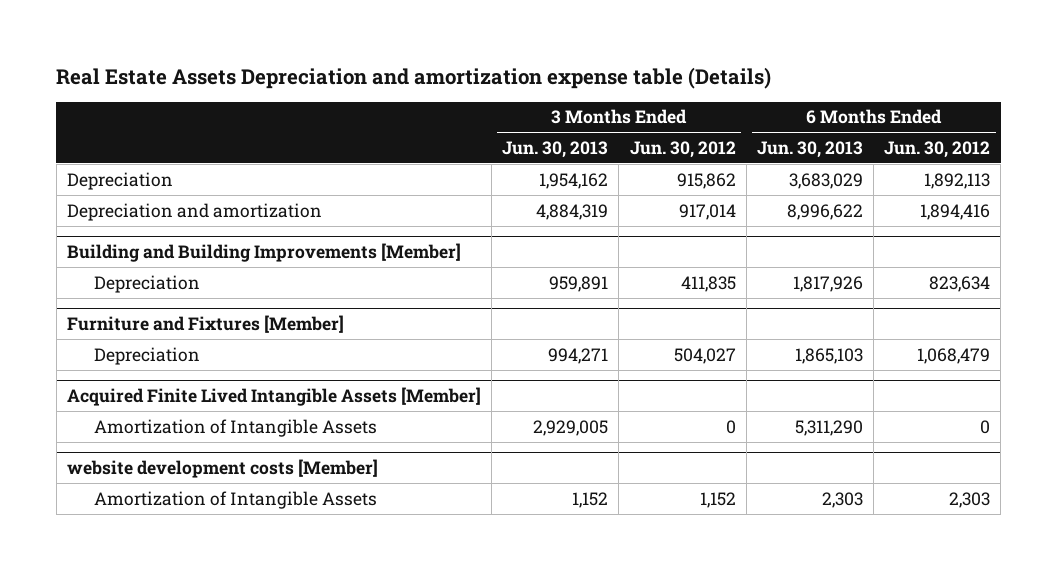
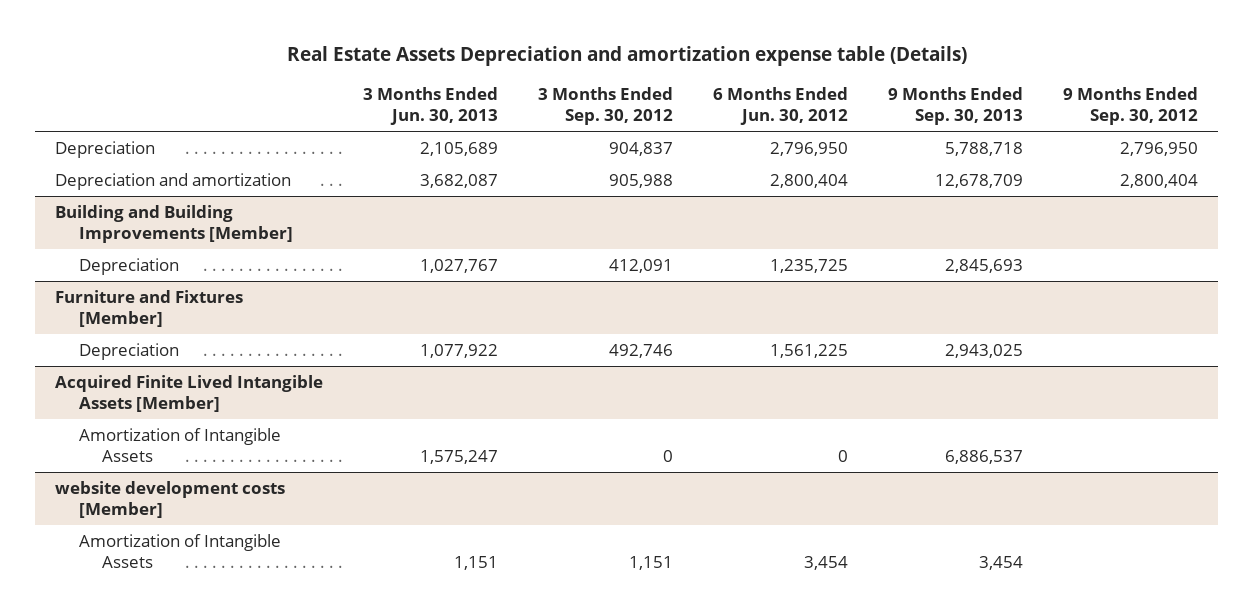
- | 3 Months Ended Jun. 30, 2013 | 3 Months Ended Jun. 30, 2012 | 6 Months Ended Jun. 30, 2013 | 6 Months Ended Jun. 30, 2012
+ | 3 Months Ended Jun. 30, 2013 | 3 Months Ended Sep. 30, 2012 | 6 Months Ended Jun. 30, 2012 | 9 Months Ended Sep. 30, 2013 | 9 Months Ended Sep. 30, 2012
- Depreciation | 1,954,162 | 915,862 | 3,683,029 | 1,892,113
- Depreciation and amortization | 4,884,319 | 917,014 | 8,996,622 | 1,894,416
+ Depreciation | 2,105,689 | 904,837 | 2,796,950 | 5,788,718 | 2,796,950
+ Depreciation and amortization | 3,682,087 | 905,988 | 2,800,404 | 12,678,709 | 2,800,404
@ Building and Building Improvements [Member]
- Depreciation | 959,891 | 411,835 | 1,817,926 | 823,634
+ Depreciation | 1,027,767 | 412,091 | 1,235,725 | 2,845,693 |
@ Furniture and Fixtures [Member]
- Depreciation | 994,271 | 504,027 | 1,865,103 | 1,068,479
+ Depreciation | 1,077,922 | 492,746 | 1,561,225 | 2,943,025 |
@ Acquired Finite Lived Intangible Assets [Member]
- Amortization of Intangible Assets | 2,929,005 | 0 | 5,311,290 | 0
+ Amortization of Intangible Assets | 1,575,247 | 0 | 0 | 6,886,537 |
@ website development costs [Member]
- Amortization of Intangible Assets | 1,152 | 1,152 | 2,303 | 2,303
+ Amortization of Intangible Assets | 1,151 | 1,151 | 3,454 | 3,454 |

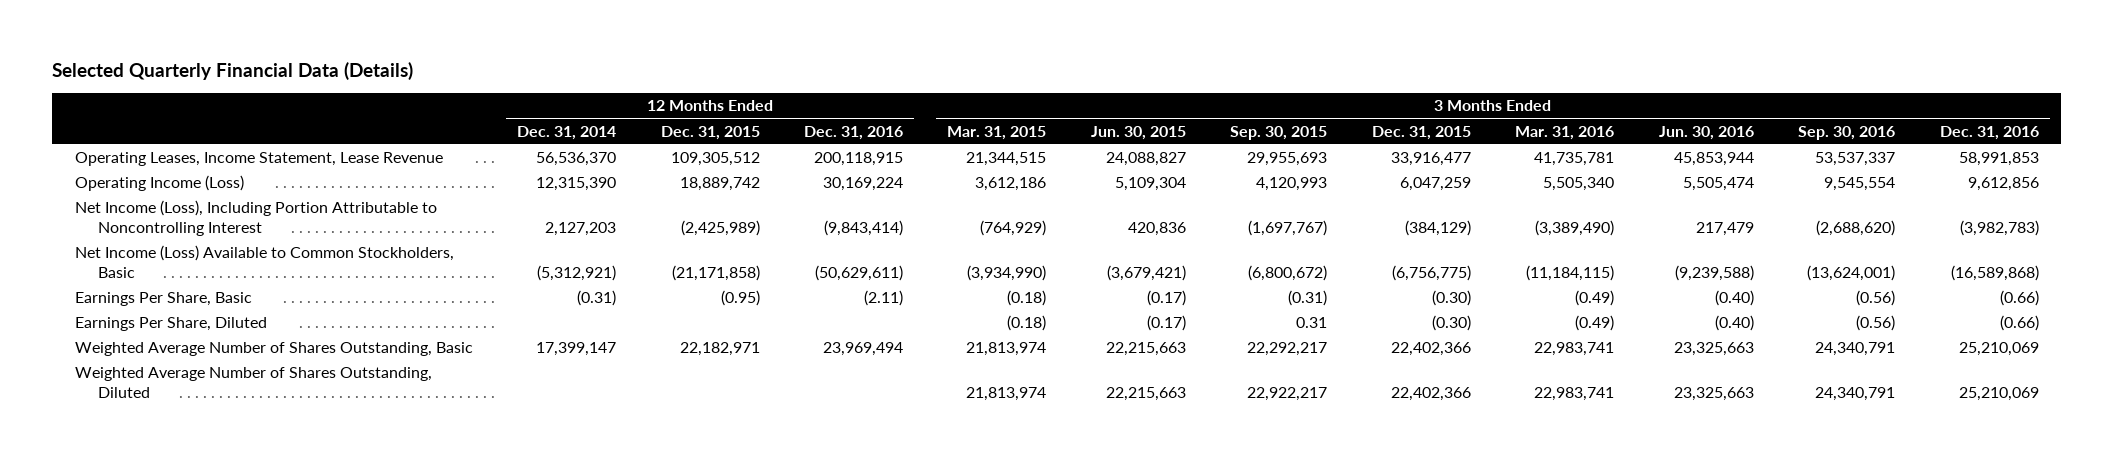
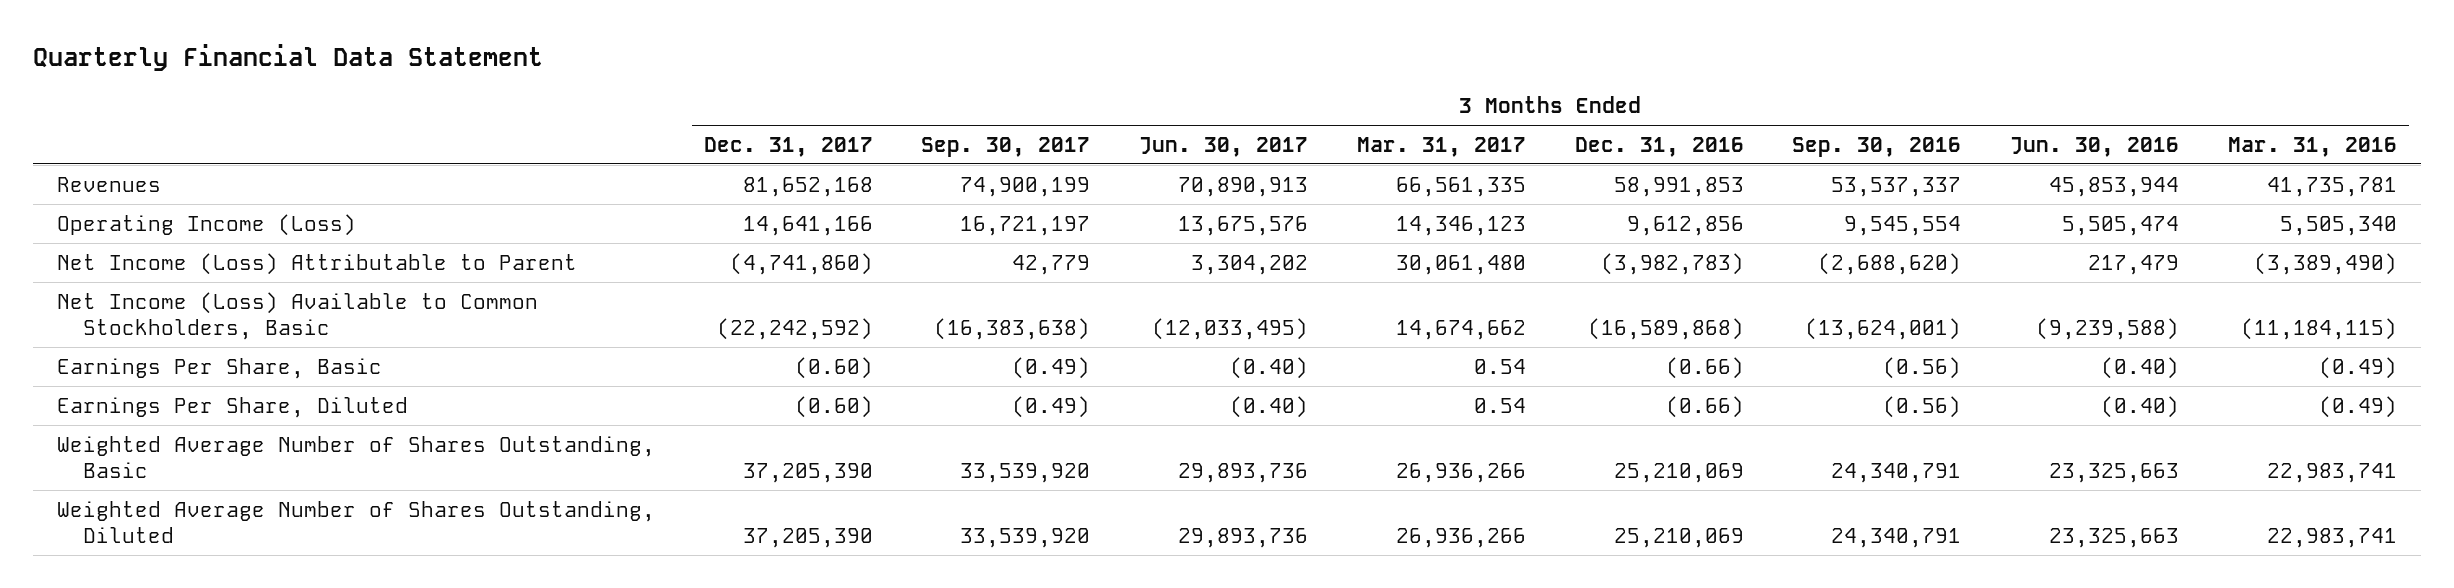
- Selected Quarterly Financial Data (Details)
+ Quarterly Financial Data Statement
- | 12 Months Ended Dec. 31, 2014 | 12 Months Ended Dec. 31, 2015 | 12 Months Ended Dec. 31, 2016 | 3 Months Ended Mar. 31, 2015 | 3 Months Ended Jun. 30, 2015 | 3 Months Ended Sep. 30, 2015 | 3 Months Ended Dec. 31, 2015 | 3 Months Ended Mar. 31, 2016 | 3 Months Ended Jun. 30, 2016 | 3 Months Ended Sep. 30, 2016 | 3 Months Ended Dec. 31, 2016
+ | 3 Months Ended Dec. 31, 2017 | 3 Months Ended Sep. 30, 2017 | 3 Months Ended Jun. 30, 2017 | 3 Months Ended Mar. 31, 2017 | 3 Months Ended Dec. 31, 2016 | 3 Months Ended Sep. 30, 2016 | 3 Months Ended Jun. 30, 2016 | 3 Months Ended Mar. 31, 2016
- Operating Leases, Income Statement, Lease Revenue | 56,536,370 | 109,305,512 | 200,118,915 | 21,344,515 | 24,088,827 | 29,955,693 | 33,916,477 | 41,735,781 | 45,853,944 | 53,537,337 | 58,991,853
+ Revenues | 81,652,168 | 74,900,199 | 70,890,913 | 66,561,335 | 58,991,853 | 53,537,337 | 45,853,944 | 41,735,781
- Net Income (Loss), Including Portion Attributable to Noncontrolling Interest | 2,127,203 | (2,425,989) | (9,843,414) | (764,929) | 420,836 | (1,697,767) | (384,129) | (3,389,490) | 217,479 | (2,688,620) | (3,982,783)
+ Net Income (Loss) Attributable to Parent | (4,741,860) | 42,779 | 3,304,202 | 30,061,480 | (3,982,783) | (2,688,620) | 217,479 | (3,389,490)

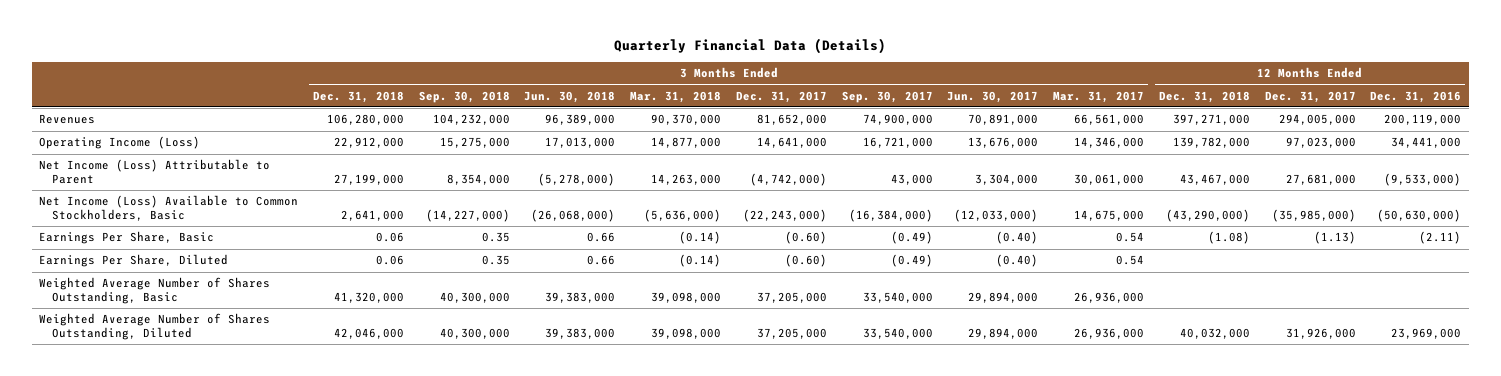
- Quarterly Financial Data Statement
+ Quarterly Financial Data (Details)
- | 3 Months Ended Dec. 31, 2017 | 3 Months Ended Sep. 30, 2017 | 3 Months Ended Jun. 30, 2017 | 3 Months Ended Mar. 31, 2017 | 3 Months Ended Dec. 31, 2016 | 3 Months Ended Sep. 30, 2016 | 3 Months Ended Jun. 30, 2016 | 3 Months Ended Mar. 31, 2016
+ | 3 Months Ended Dec. 31, 2018 | 3 Months Ended Sep. 30, 2018 | 3 Months Ended Jun. 30, 2018 | 3 Months Ended Mar. 31, 2018 | 3 Months Ended Dec. 31, 2017 | 3 Months Ended Sep. 30, 2017 | 3 Months Ended Jun. 30, 2017 | 3 Months Ended Mar. 31, 2017 | 12 Months Ended Dec. 31, 2018 | 12 Months Ended Dec. 31, 2017 | 12 Months Ended Dec. 31, 2016
- Revenues | 81,652,168 | 74,900,199 | 70,890,913 | 66,561,335 | 58,991,853 | 53,537,337 | 45,853,944 | 41,735,781
- Operating Income (Loss) | 14,641,166 | 16,721,197 | 13,675,576 | 14,346,123 | 9,612,856 | 9,545,554 | 5,505,474 | 5,505,340
- Net Income (Loss) Attributable to Parent | (4,741,860) | 42,779 | 3,304,202 | 30,061,480 | (3,982,783) | (2,688,620) | 217,479 | (3,389,490)
- Net Income (Loss) Available to Common Stockholders, Basic | (22,242,592) | (16,383,638) | (12,033,495) | 14,674,662 | (16,589,868) | (13,624,001) | (9,239,588) | (11,184,115)
+ Revenues | 106,280,000 | 104,232,000 | 96,389,000 | 90,370,000 | 81,652,000 | 74,900,000 | 70,891,000 | 66,561,000 | 397,271,000 | 294,005,000 | 200,119,000
+ Operating Income (Loss) | 22,912,000 | 15,275,000 | 17,013,000 | 14,877,000 | 14,641,000 | 16,721,000 | 13,676,000 | 14,346,000 | 139,782,000 | 97,023,000 | 34,441,000
+ Net Income (Loss) Attributable to Parent | 27,199,000 | 8,354,000 | (5,278,000) | 14,263,000 | (4,742,000) | 43,000 | 3,304,000 | 30,061,000 | 43,467,000 | 27,681,000 | (9,533,000)
+ Net Income (Loss) Available to Common Stockholders, Basic | 2,641,000 | (14,227,000) | (26,068,000) | (5,636,000) | (22,243,000) | (16,384,000) | (12,033,000) | 14,675,000 | (43,290,000) | (35,985,000) | (50,630,000)
- Weighted Average Number of Shares Outstanding, Basic | 37,205,390 | 33,539,920 | 29,893,736 | 26,936,266 | 25,210,069 | 24,340,791 | 23,325,663 | 22,983,741
- Weighted Average Number of Shares Outstanding, Diluted | 37,205,390 | 33,539,920 | 29,893,736 | 26,936,266 | 25,210,069 | 24,340,791 | 23,325,663 | 22,983,741
+ Weighted Average Number of Shares Outstanding, Basic | 41,320,000 | 40,300,000 | 39,383,000 | 39,098,000 | 37,205,000 | 33,540,000 | 29,894,000 | 26,936,000 | | |
+ Weighted Average Number of Shares Outstanding, Diluted | 42,046,000 | 40,300,000 | 39,383,000 | 39,098,000 | 37,205,000 | 33,540,000 | 29,894,000 | 26,936,000 | 40,032,000 | 31,926,000 | 23,969,000

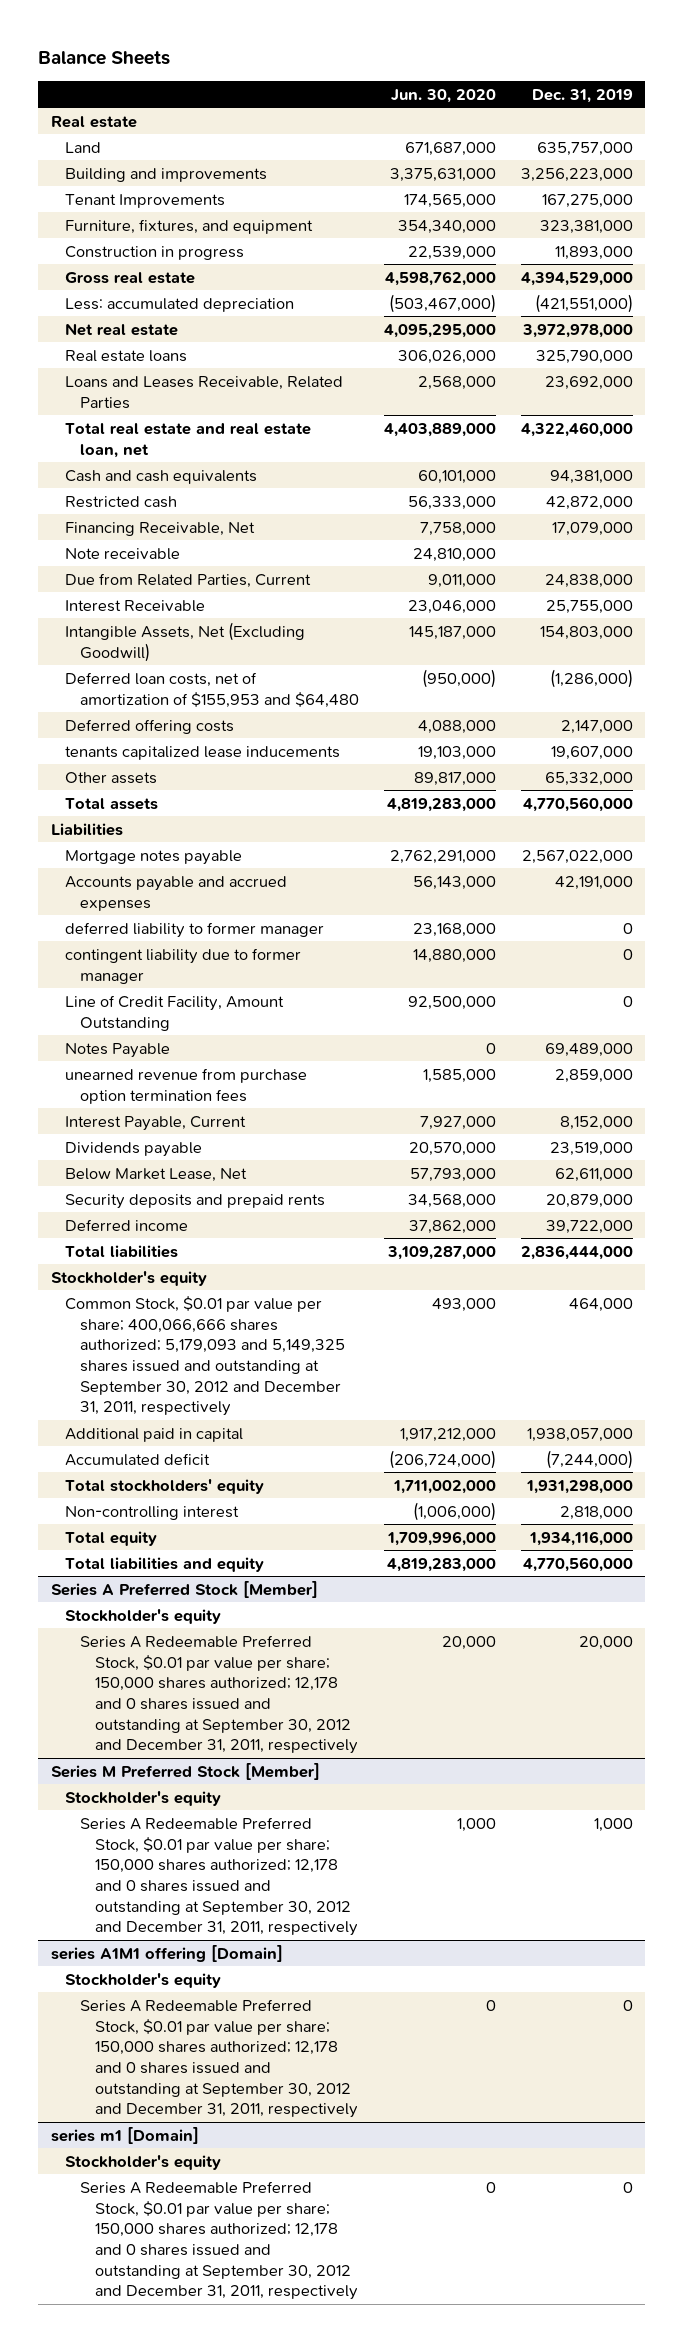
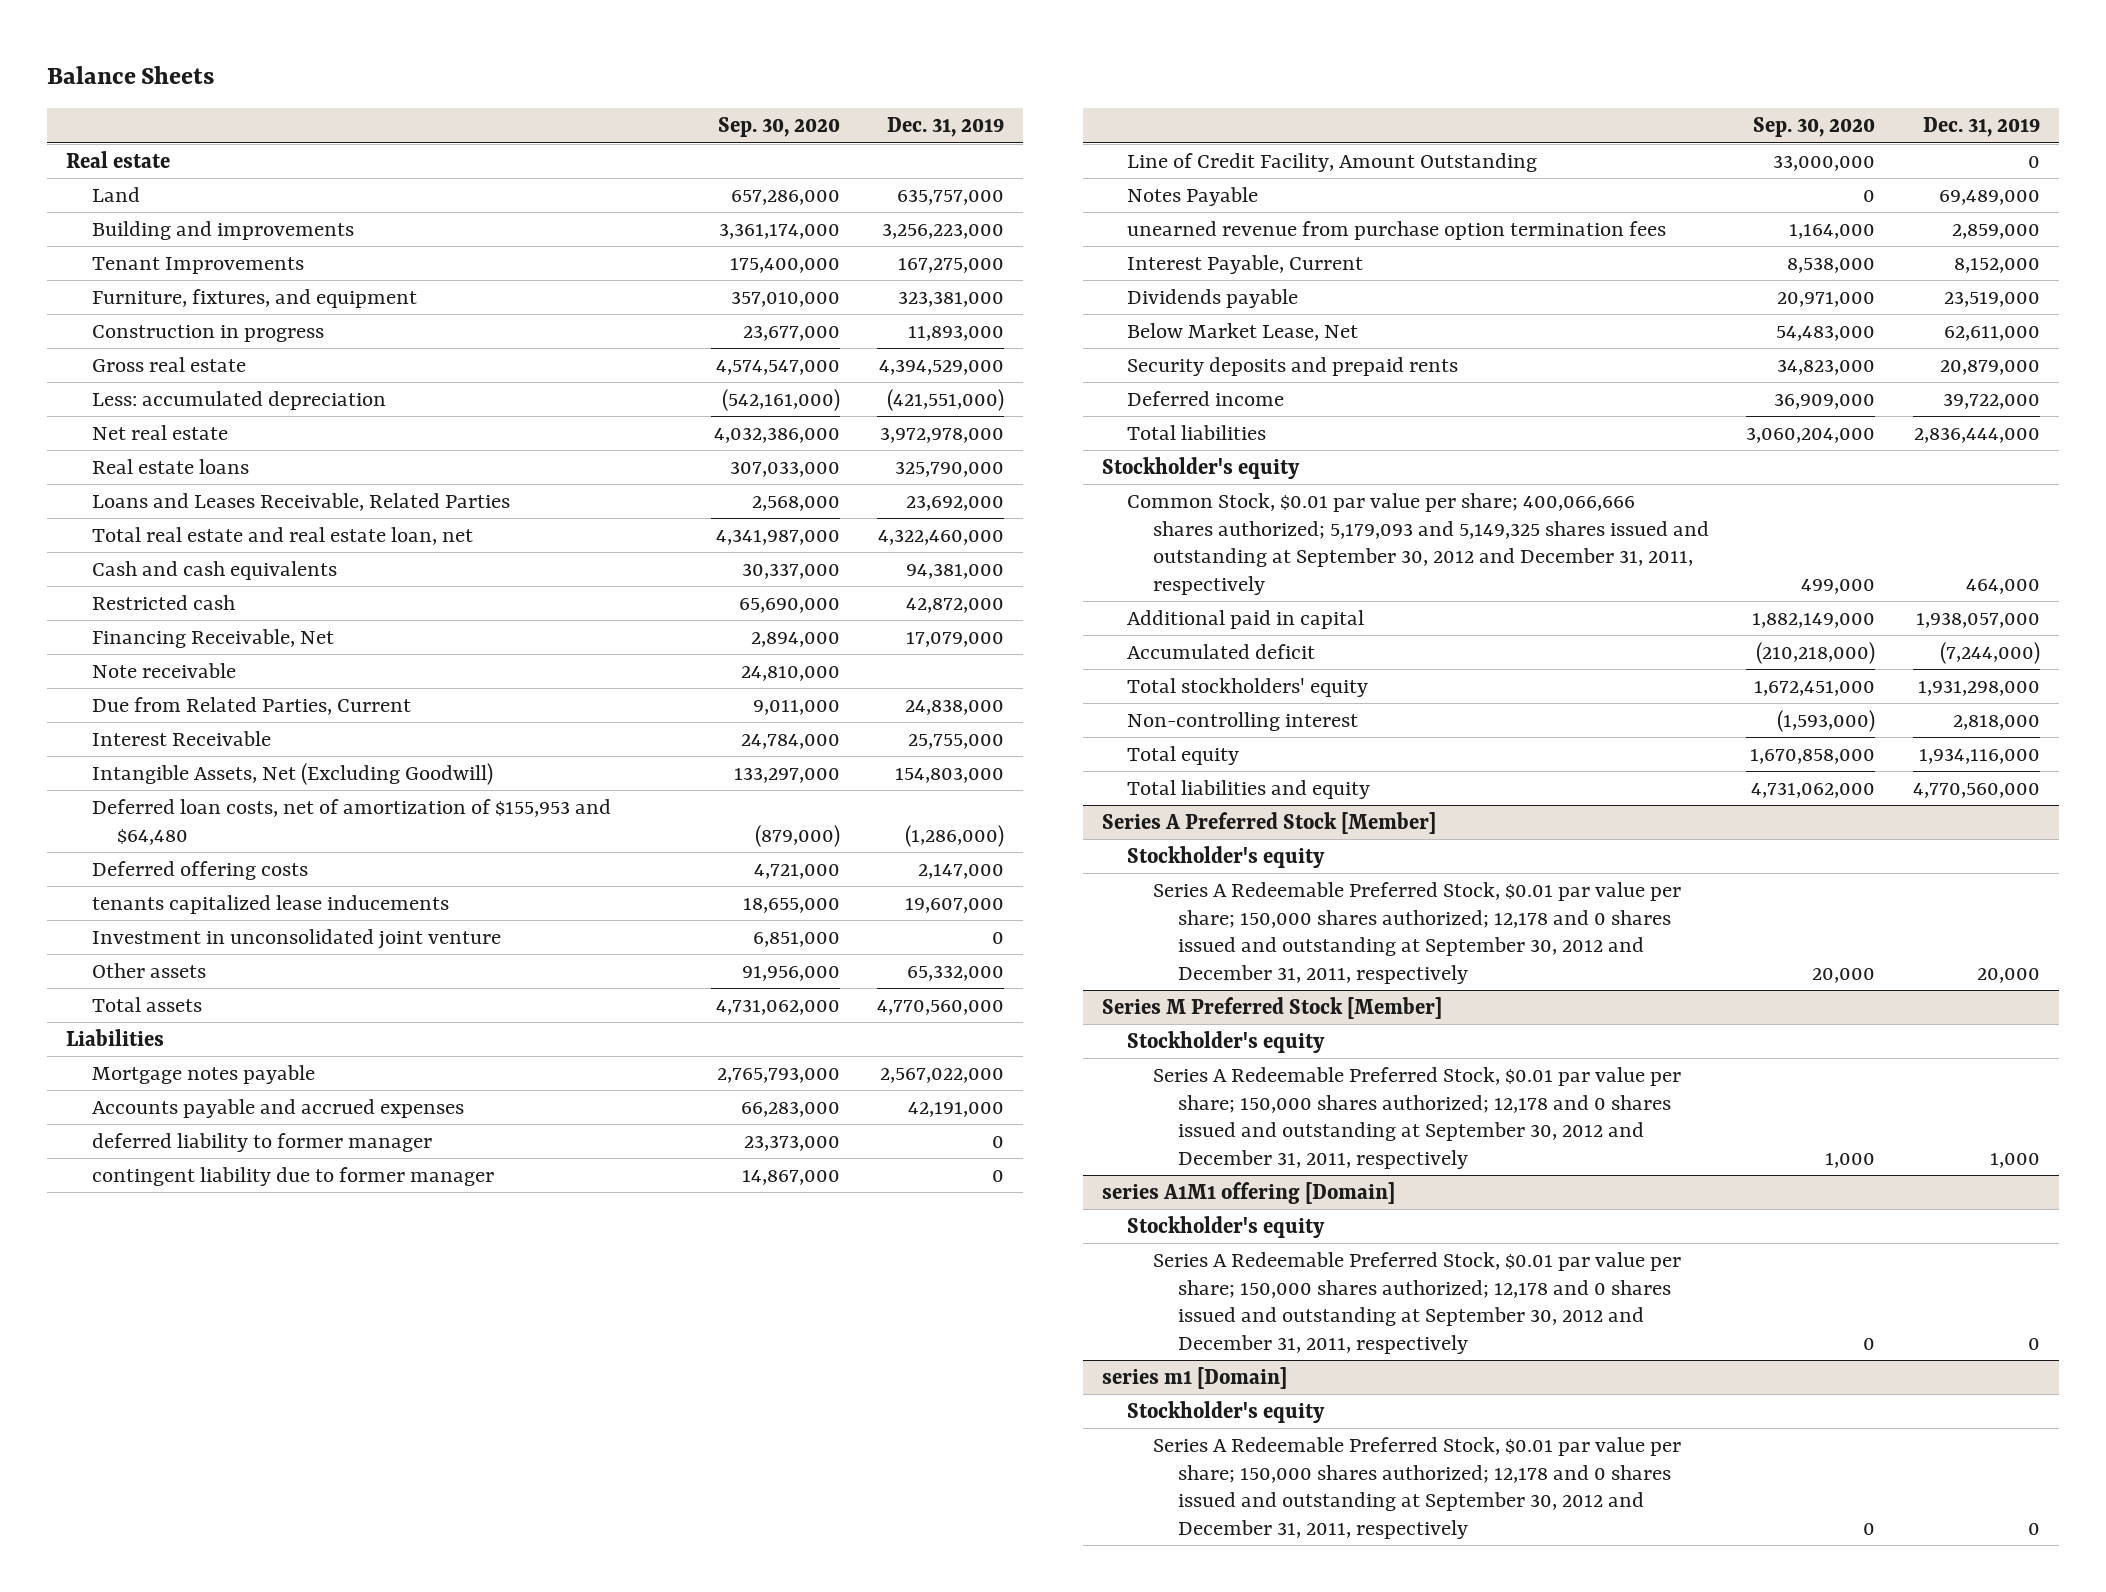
- | Jun. 30, 2020 | Dec. 31, 2019
+ | Sep. 30, 2020 | Dec. 31, 2019
+ Investment in unconsolidated joint venture | 6,851,000 | 0

